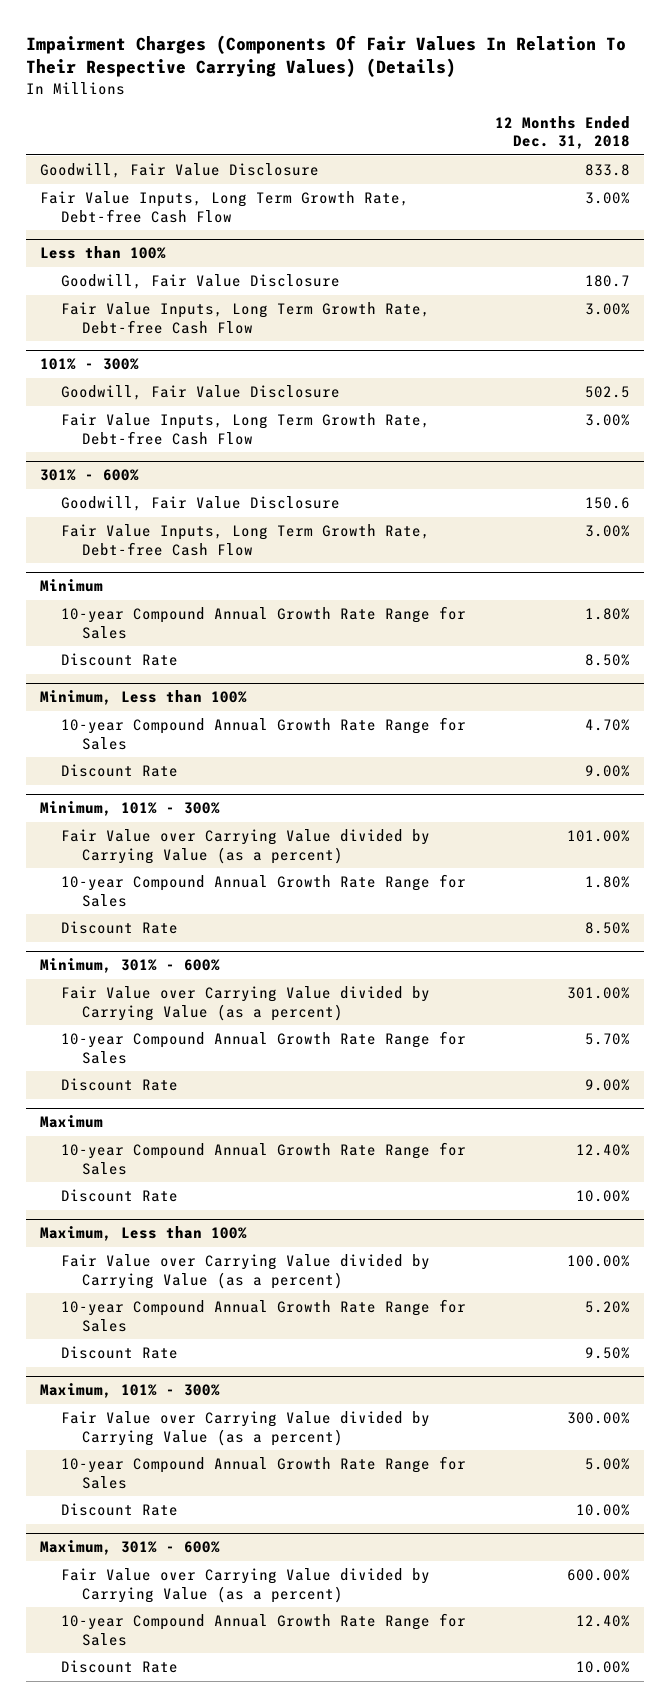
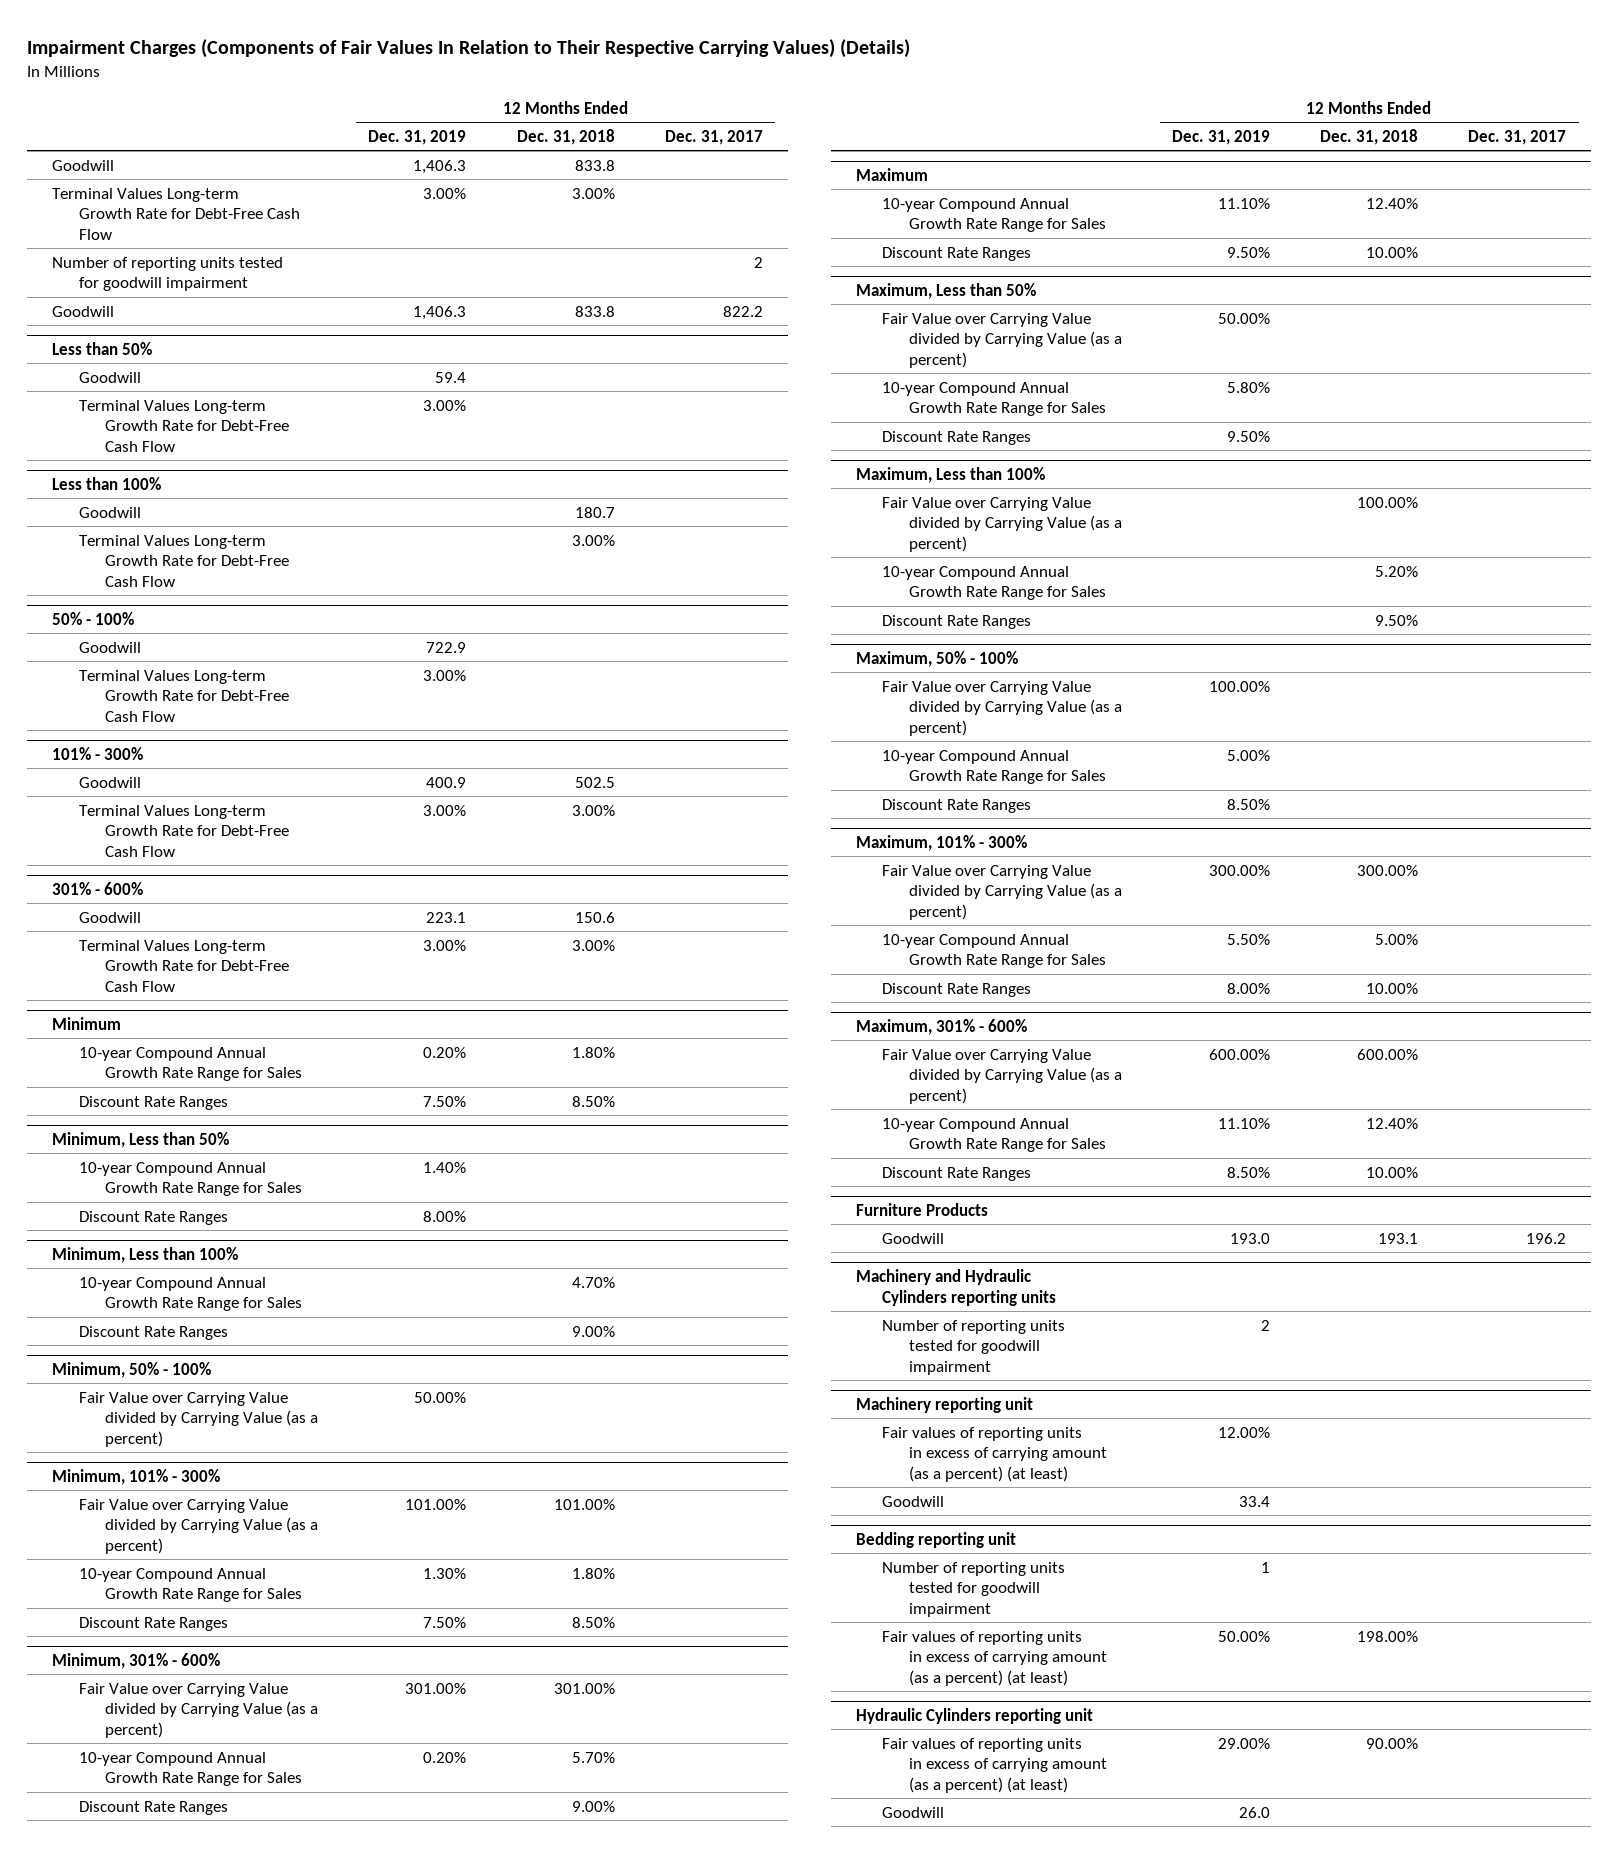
- Impairment Charges (Components Of Fair Values In Relation To Their Respective Carrying Values) (Details)
+ Impairment Charges (Components of Fair Values In Relation to Their Respective Carrying Values) (Details)
- | 12 Months Ended Dec. 31, 2018
+ | 12 Months Ended Dec. 31, 2019 | 12 Months Ended Dec. 31, 2018 | 12 Months Ended Dec. 31, 2017
- Goodwill, Fair Value Disclosure | 833.8
- Fair Value Inputs, Long Term Growth Rate, Debt-free Cash Flow | 3.00%
+ Goodwill | 1,406.3 | 833.8 |
+ Terminal Values Long-term Growth Rate for Debt-Free Cash Flow | 3.00% | 3.00% |
+ Number of reporting units tested for goodwill impairment | | | 2
+ Goodwill | 1,406.3 | 833.8 | 822.2
+ Less than 50%
+ Goodwill | 59.4 | |
+ Terminal Values Long-term Growth Rate for Debt-Free Cash Flow | 3.00% | |
@ Less than 100%
- Goodwill, Fair Value Disclosure | 180.7
- Fair Value Inputs, Long Term Growth Rate, Debt-free Cash Flow | 3.00%
+ Goodwill | | 180.7 |
+ Terminal Values Long-term Growth Rate for Debt-Free Cash Flow | | 3.00% |
+ 50% - 100%
+ Goodwill | 722.9 | |
+ Terminal Values Long-term Growth Rate for Debt-Free Cash Flow | 3.00% | |
@ 101% - 300%
- Goodwill, Fair Value Disclosure | 502.5
- Fair Value Inputs, Long Term Growth Rate, Debt-free Cash Flow | 3.00%
+ Goodwill | 400.9 | 502.5 |
+ Terminal Values Long-term Growth Rate for Debt-Free Cash Flow | 3.00% | 3.00% |
@ 301% - 600%
- Goodwill, Fair Value Disclosure | 150.6
- Fair Value Inputs, Long Term Growth Rate, Debt-free Cash Flow | 3.00%
+ Goodwill | 223.1 | 150.6 |
+ Terminal Values Long-term Growth Rate for Debt-Free Cash Flow | 3.00% | 3.00% |
@ Minimum
- Discount Rate | 8.50%
+ Discount Rate Ranges | 7.50% | 8.50% |
+ Minimum, Less than 50%
+ 10-year Compound Annual Growth Rate Range for Sales | 1.40% | |
+ Discount Rate Ranges | 8.00% | |
@ Minimum, Less than 100%
- Discount Rate | 9.00%
+ Discount Rate Ranges | | 9.00% |
+ Minimum, 50% - 100%
+ Fair Value over Carrying Value divided by Carrying Value (as a percent) | 50.00% | |
@ Minimum, 101% - 300%
- Discount Rate | 8.50%
+ Discount Rate Ranges | 7.50% | 8.50% |
@ Minimum, 301% - 600%
- Discount Rate | 9.00%
+ Discount Rate Ranges | | 9.00% |
@ Maximum
- Discount Rate | 10.00%
+ Discount Rate Ranges | 9.50% | 10.00% |
+ Maximum, Less than 50%
+ Fair Value over Carrying Value divided by Carrying Value (as a percent) | 50.00% | |
+ 10-year Compound Annual Growth Rate Range for Sales | 5.80% | |
+ Discount Rate Ranges | 9.50% | |
@ Maximum, Less than 100%
- Discount Rate | 9.50%
+ Discount Rate Ranges | | 9.50% |
+ Maximum, 50% - 100%
+ Fair Value over Carrying Value divided by Carrying Value (as a percent) | 100.00% | |
+ 10-year Compound Annual Growth Rate Range for Sales | 5.00% | |
+ Discount Rate Ranges | 8.50% | |
@ Maximum, 101% - 300%
- Discount Rate | 10.00%
+ Discount Rate Ranges | 8.00% | 10.00% |
@ Maximum, 301% - 600%
- Discount Rate | 10.00%
+ Discount Rate Ranges | 8.50% | 10.00% |
+ Furniture Products
+ Goodwill | 193.0 | 193.1 | 196.2
+ Machinery and Hydraulic Cylinders reporting units
+ Number of reporting units tested for goodwill impairment | 2 | |
+ Machinery reporting unit
+ Fair values of reporting units in excess of carrying amount (as a percent) (at least) | 12.00% | |
+ Goodwill | 33.4 | |
+ Bedding reporting unit
+ Number of reporting units tested for goodwill impairment | 1 | |
+ Fair values of reporting units in excess of carrying amount (as a percent) (at least) | 50.00% | 198.00% |
+ Hydraulic Cylinders reporting unit
+ Fair values of reporting units in excess of carrying amount (as a percent) (at least) | 29.00% | 90.00% |
+ Goodwill | 26.0 | |

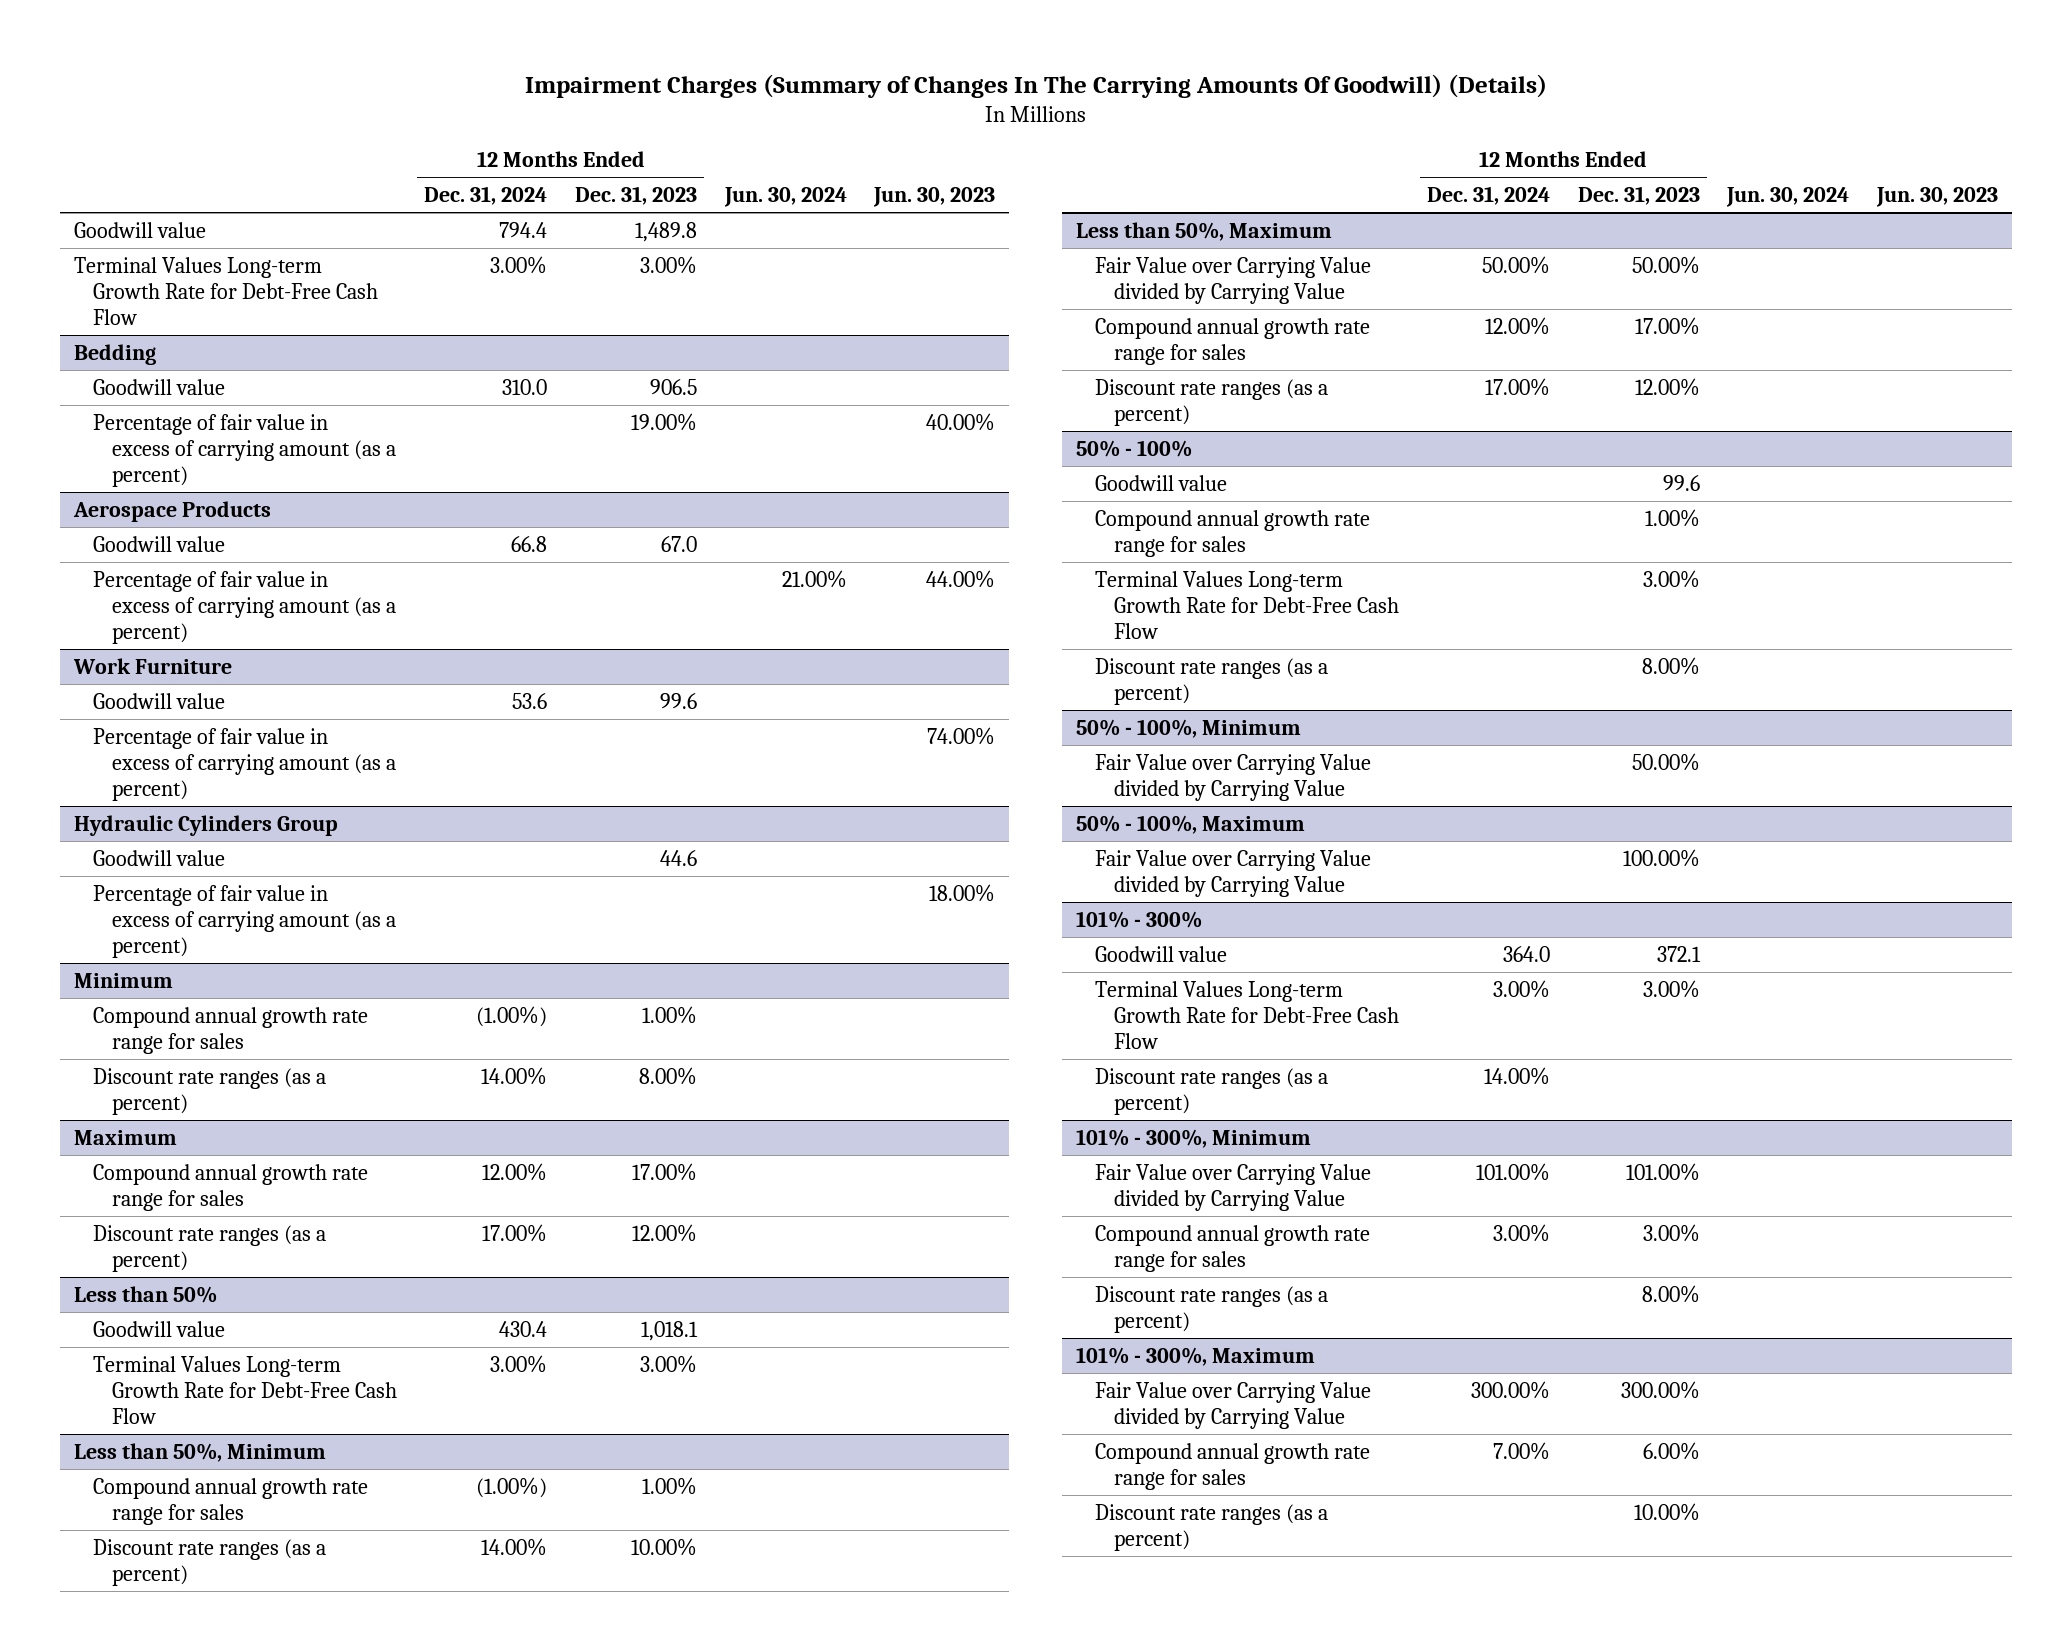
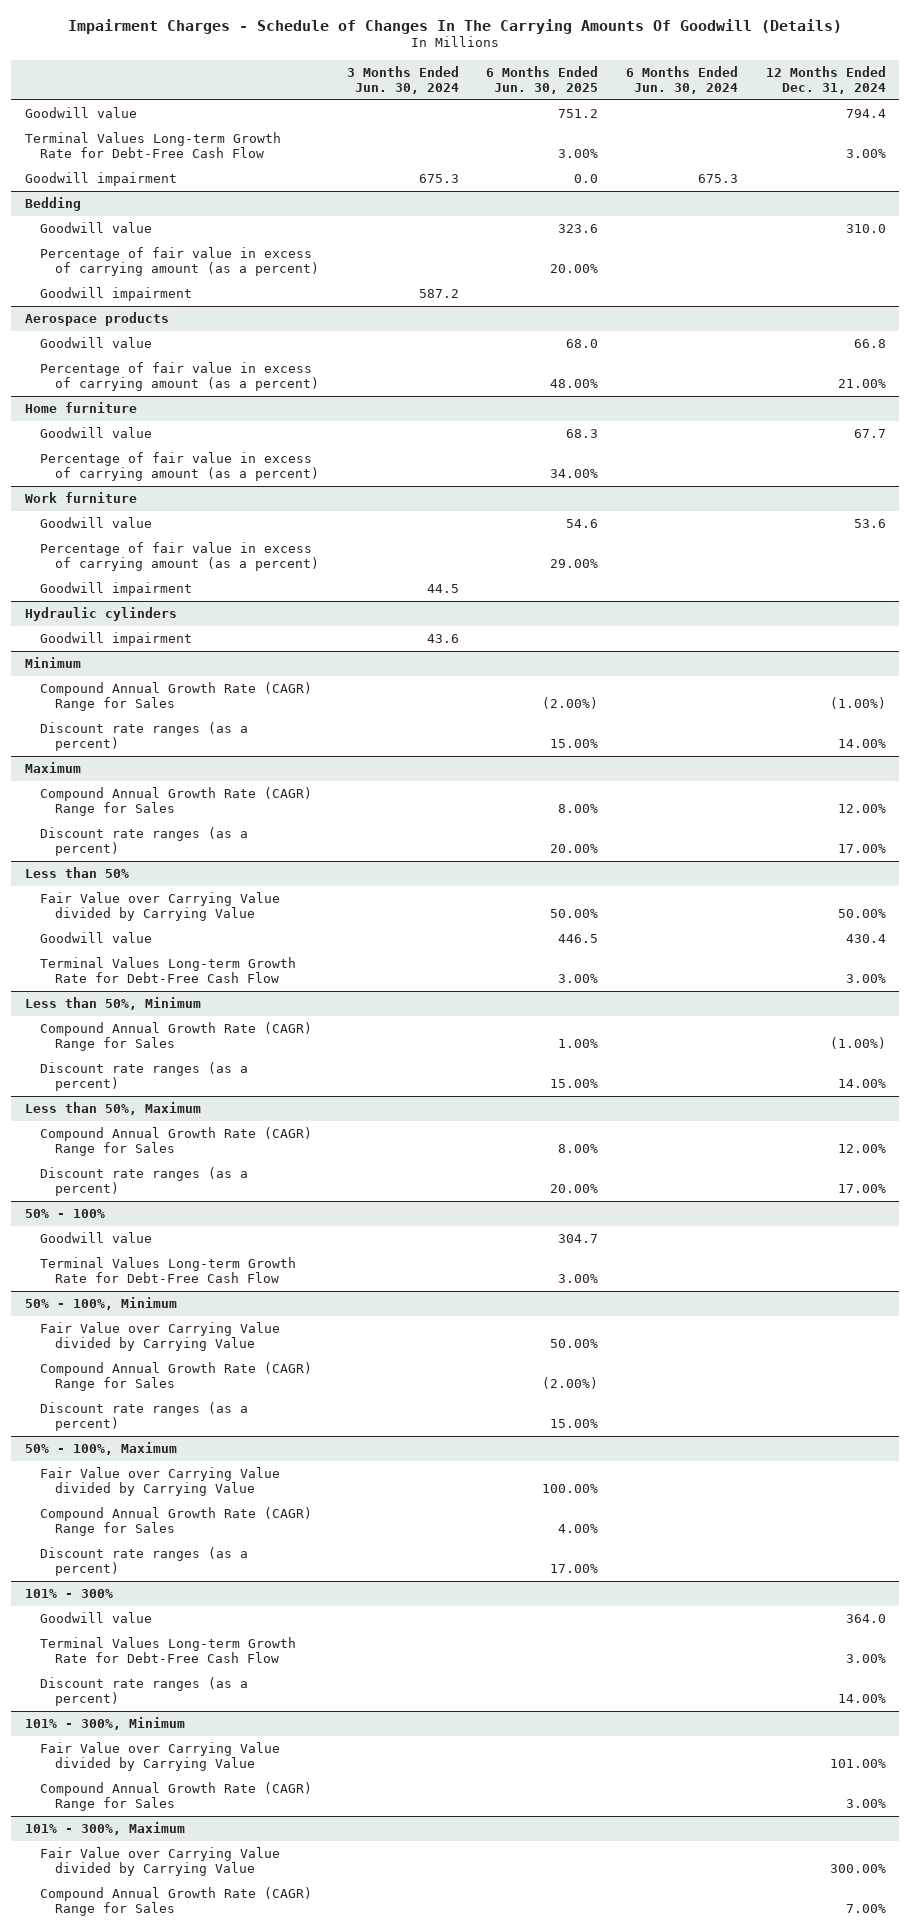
- Impairment Charges (Summary of Changes In The Carrying Amounts Of Goodwill) (Details)
+ Impairment Charges - Schedule of Changes In The Carrying Amounts Of Goodwill (Details)
- | 12 Months Ended Dec. 31, 2024 | 12 Months Ended Dec. 31, 2023 | Jun. 30, 2024 | Jun. 30, 2023
+ | 3 Months Ended Jun. 30, 2024 | 6 Months Ended Jun. 30, 2025 | 6 Months Ended Jun. 30, 2024 | 12 Months Ended Dec. 31, 2024
+ Goodwill impairment | 675.3 | 0.0 | 675.3 |
- Aerospace Products
@ Bedding
+ Goodwill impairment | 587.2 | | |
+ Aerospace products
+ Percentage of fair value in excess of carrying amount (as a percent) | | 48.00% | | 21.00%
+ Home furniture
+ Goodwill value | | 68.3 | | 67.7
- Work Furniture
+ Work furniture
- Hydraulic Cylinders Group
- Goodwill value | | 44.6 | |
- Percentage of fair value in excess of carrying amount (as a percent) | | | | 18.00%
+ Goodwill impairment | 44.5 | | |
+ Hydraulic cylinders
+ Goodwill impairment | 43.6 | | |
@ Minimum
- Compound annual growth rate range for sales | (1.00%) | 1.00% | |
+ Compound Annual Growth Rate (CAGR) Range for Sales | | (2.00%) | | (1.00%)
@ Maximum
- Compound annual growth rate range for sales | 12.00% | 17.00% | |
+ Compound Annual Growth Rate (CAGR) Range for Sales | | 8.00% | | 12.00%
@ Less than 50%
+ Fair Value over Carrying Value divided by Carrying Value | | 50.00% | | 50.00%
@ Less than 50%, Minimum
- Compound annual growth rate range for sales | (1.00%) | 1.00% | |
+ Compound Annual Growth Rate (CAGR) Range for Sales | | 1.00% | | (1.00%)
@ Less than 50%, Maximum
- Fair Value over Carrying Value divided by Carrying Value | 50.00% | 50.00% | |
- Compound annual growth rate range for sales | 12.00% | 17.00% | |
+ Compound Annual Growth Rate (CAGR) Range for Sales | | 8.00% | | 12.00%
@ 50% - 100%
- Compound annual growth rate range for sales | | 1.00% | |
- Discount rate ranges (as a percent) | | 8.00% | |
@ 50% - 100%, Minimum
+ Compound Annual Growth Rate (CAGR) Range for Sales | | (2.00%) | |
+ Discount rate ranges (as a percent) | | 15.00% | |
@ 50% - 100%, Maximum
+ Compound Annual Growth Rate (CAGR) Range for Sales | | 4.00% | |
+ Discount rate ranges (as a percent) | | 17.00% | |
@ 101% - 300%, Minimum
- Compound annual growth rate range for sales | 3.00% | 3.00% | |
- Discount rate ranges (as a percent) | | 8.00% | |
+ Compound Annual Growth Rate (CAGR) Range for Sales | | | | 3.00%
@ 101% - 300%, Maximum
- Compound annual growth rate range for sales | 7.00% | 6.00% | |
- Discount rate ranges (as a percent) | | 10.00% | |
+ Compound Annual Growth Rate (CAGR) Range for Sales | | | | 7.00%

